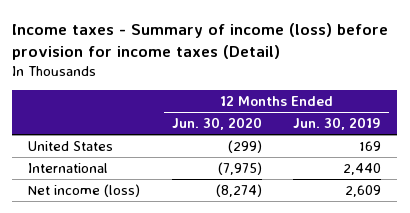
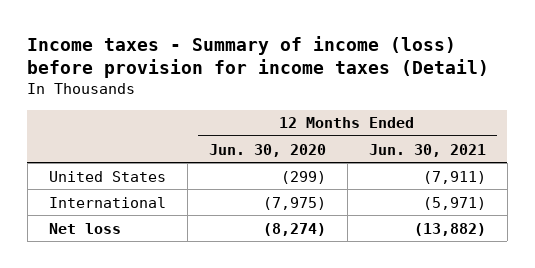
- | 12 Months Ended Jun. 30, 2020 | 12 Months Ended Jun. 30, 2019
+ | 12 Months Ended Jun. 30, 2020 | 12 Months Ended Jun. 30, 2021
- Net income (loss) | (8,274) | 2,609
+ Net loss | (8,274) | (13,882)

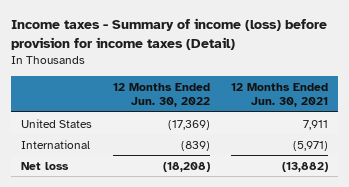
- | 12 Months Ended Jun. 30, 2020 | 12 Months Ended Jun. 30, 2021
+ | 12 Months Ended Jun. 30, 2022 | 12 Months Ended Jun. 30, 2021
- United States | (299) | (7,911)
+ United States | (17,369) | 7,911

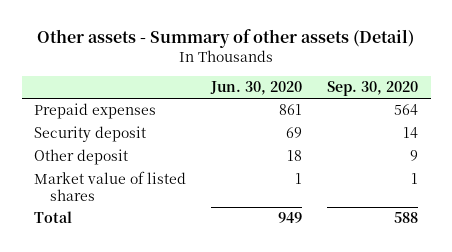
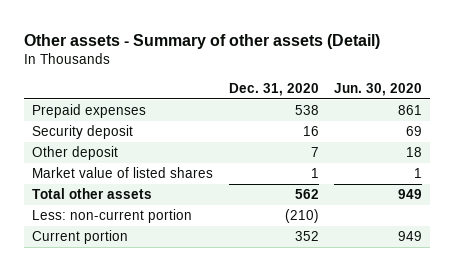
- | Jun. 30, 2020 | Sep. 30, 2020
+ | Dec. 31, 2020 | Jun. 30, 2020
- Total | 949 | 588
+ Total other assets | 562 | 949
+ Less: non-current portion | (210) |
+ Current portion | 352 | 949

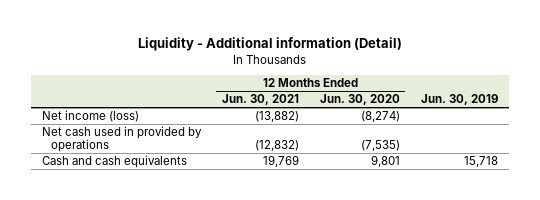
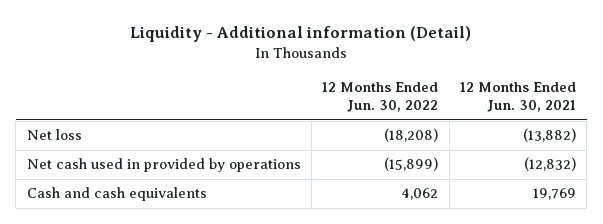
- | 12 Months Ended Jun. 30, 2021 | 12 Months Ended Jun. 30, 2020 | Jun. 30, 2019
+ | 12 Months Ended Jun. 30, 2022 | 12 Months Ended Jun. 30, 2021
- Net income (loss) | (13,882) | (8,274) |
+ Net loss | (18,208) | (13,882)

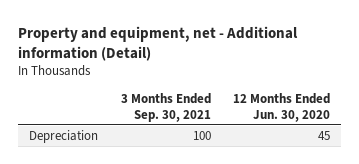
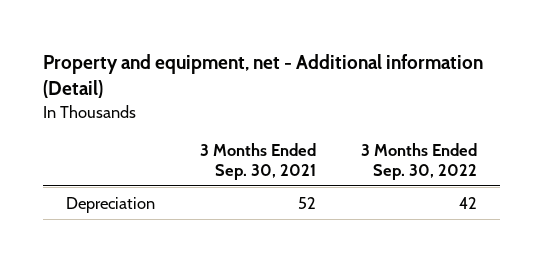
- | 3 Months Ended Sep. 30, 2021 | 12 Months Ended Jun. 30, 2020
+ | 3 Months Ended Sep. 30, 2021 | 3 Months Ended Sep. 30, 2022
- Depreciation | 100 | 45
+ Depreciation | 52 | 42

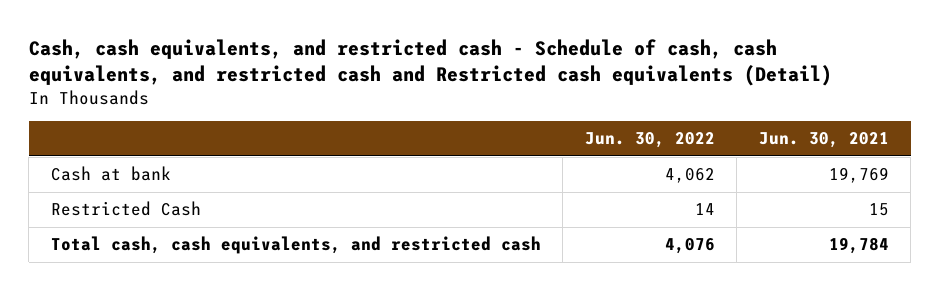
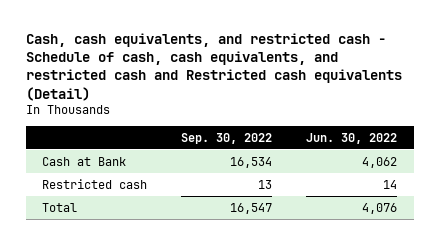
- | Jun. 30, 2022 | Jun. 30, 2021
+ | Sep. 30, 2022 | Jun. 30, 2022
- Cash at bank | 4,062 | 19,769
- Restricted Cash | 14 | 15
- Total cash, cash equivalents, and restricted cash | 4,076 | 19,784
+ Cash at Bank | 16,534 | 4,062
+ Restricted cash | 13 | 14
+ Total | 16,547 | 4,076

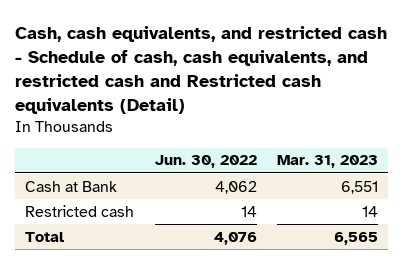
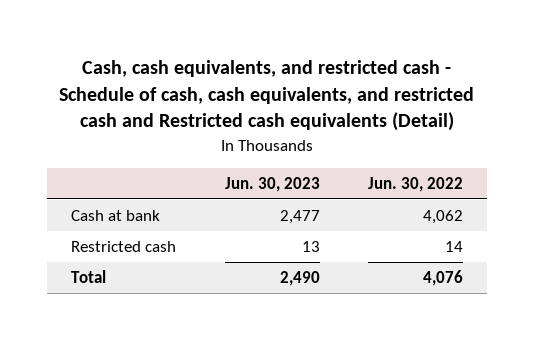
- | Jun. 30, 2022 | Mar. 31, 2023
+ | Jun. 30, 2023 | Jun. 30, 2022
- Cash at Bank | 4,062 | 6,551
+ Cash at bank | 2,477 | 4,062

